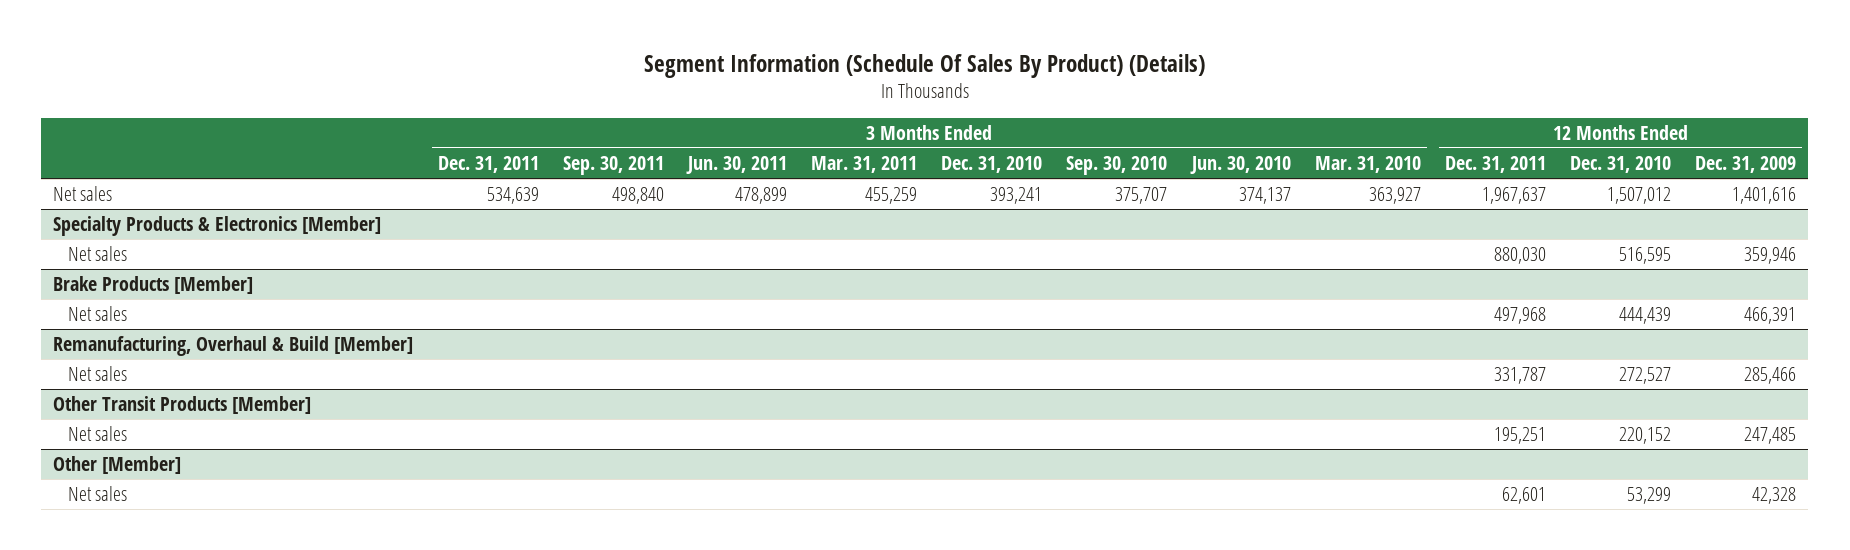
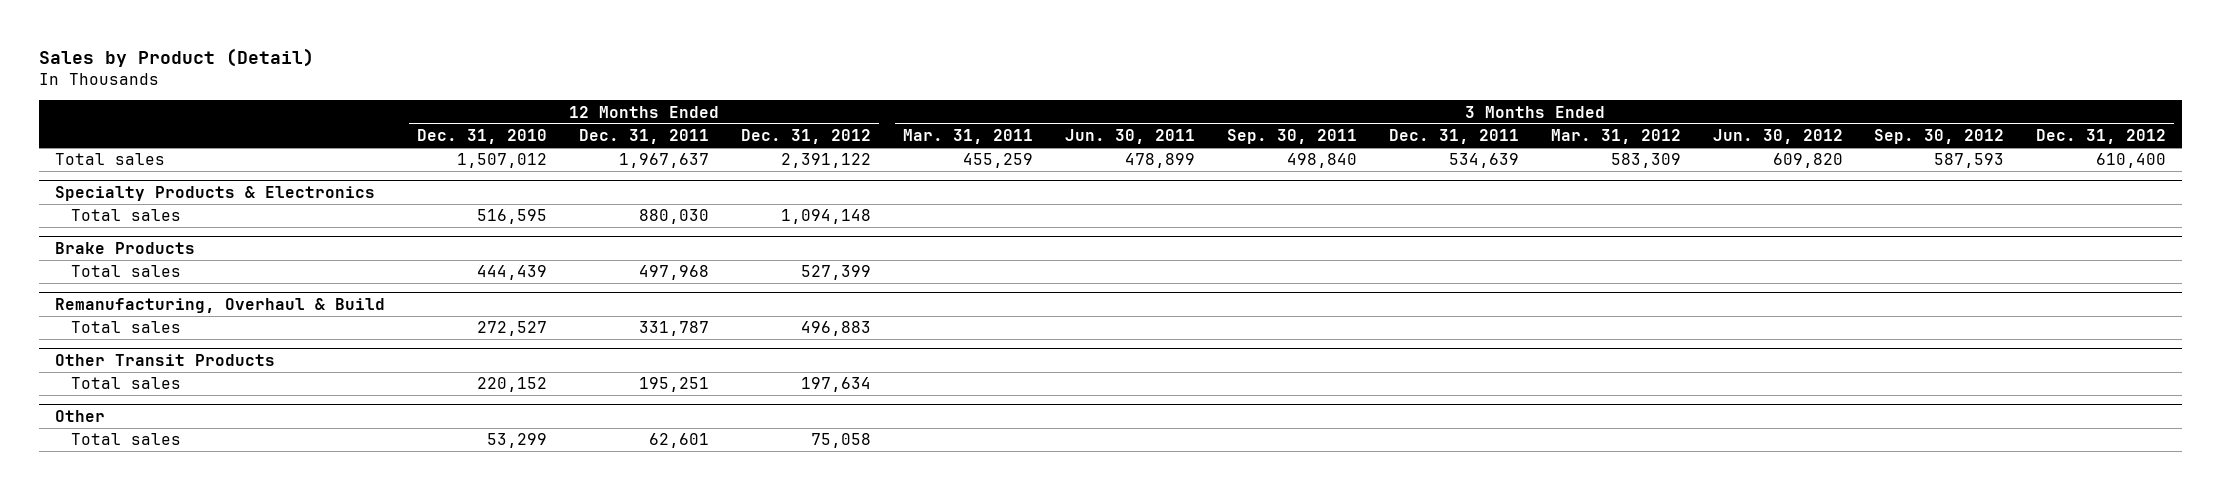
- Segment Information (Schedule Of Sales By Product) (Details)
+ Sales by Product (Detail)
- | 3 Months Ended Dec. 31, 2011 | 3 Months Ended Sep. 30, 2011 | 3 Months Ended Jun. 30, 2011 | 3 Months Ended Mar. 31, 2011 | 3 Months Ended Dec. 31, 2010 | 3 Months Ended Sep. 30, 2010 | 3 Months Ended Jun. 30, 2010 | 3 Months Ended Mar. 31, 2010 | 12 Months Ended Dec. 31, 2011 | 12 Months Ended Dec. 31, 2010 | 12 Months Ended Dec. 31, 2009
+ | 12 Months Ended Dec. 31, 2010 | 12 Months Ended Dec. 31, 2011 | 12 Months Ended Dec. 31, 2012 | 3 Months Ended Mar. 31, 2011 | 3 Months Ended Jun. 30, 2011 | 3 Months Ended Sep. 30, 2011 | 3 Months Ended Dec. 31, 2011 | 3 Months Ended Mar. 31, 2012 | 3 Months Ended Jun. 30, 2012 | 3 Months Ended Sep. 30, 2012 | 3 Months Ended Dec. 31, 2012
- Net sales | 534,639 | 498,840 | 478,899 | 455,259 | 393,241 | 375,707 | 374,137 | 363,927 | 1,967,637 | 1,507,012 | 1,401,616
- Specialty Products & Electronics [Member]
- Net sales | | | | | | | | | 880,030 | 516,595 | 359,946
- Brake Products [Member]
- Net sales | | | | | | | | | 497,968 | 444,439 | 466,391
- Remanufacturing, Overhaul & Build [Member]
- Net sales | | | | | | | | | 331,787 | 272,527 | 285,466
- Other Transit Products [Member]
- Net sales | | | | | | | | | 195,251 | 220,152 | 247,485
- Other [Member]
- Net sales | | | | | | | | | 62,601 | 53,299 | 42,328
+ Total sales | 1,507,012 | 1,967,637 | 2,391,122 | 455,259 | 478,899 | 498,840 | 534,639 | 583,309 | 609,820 | 587,593 | 610,400
+ Specialty Products & Electronics
+ Total sales | 516,595 | 880,030 | 1,094,148 | | | | | | | |
+ Brake Products
+ Total sales | 444,439 | 497,968 | 527,399 | | | | | | | |
+ Remanufacturing, Overhaul & Build
+ Total sales | 272,527 | 331,787 | 496,883 | | | | | | | |
+ Other Transit Products
+ Total sales | 220,152 | 195,251 | 197,634 | | | | | | | |
+ Other
+ Total sales | 53,299 | 62,601 | 75,058 | | | | | | | |

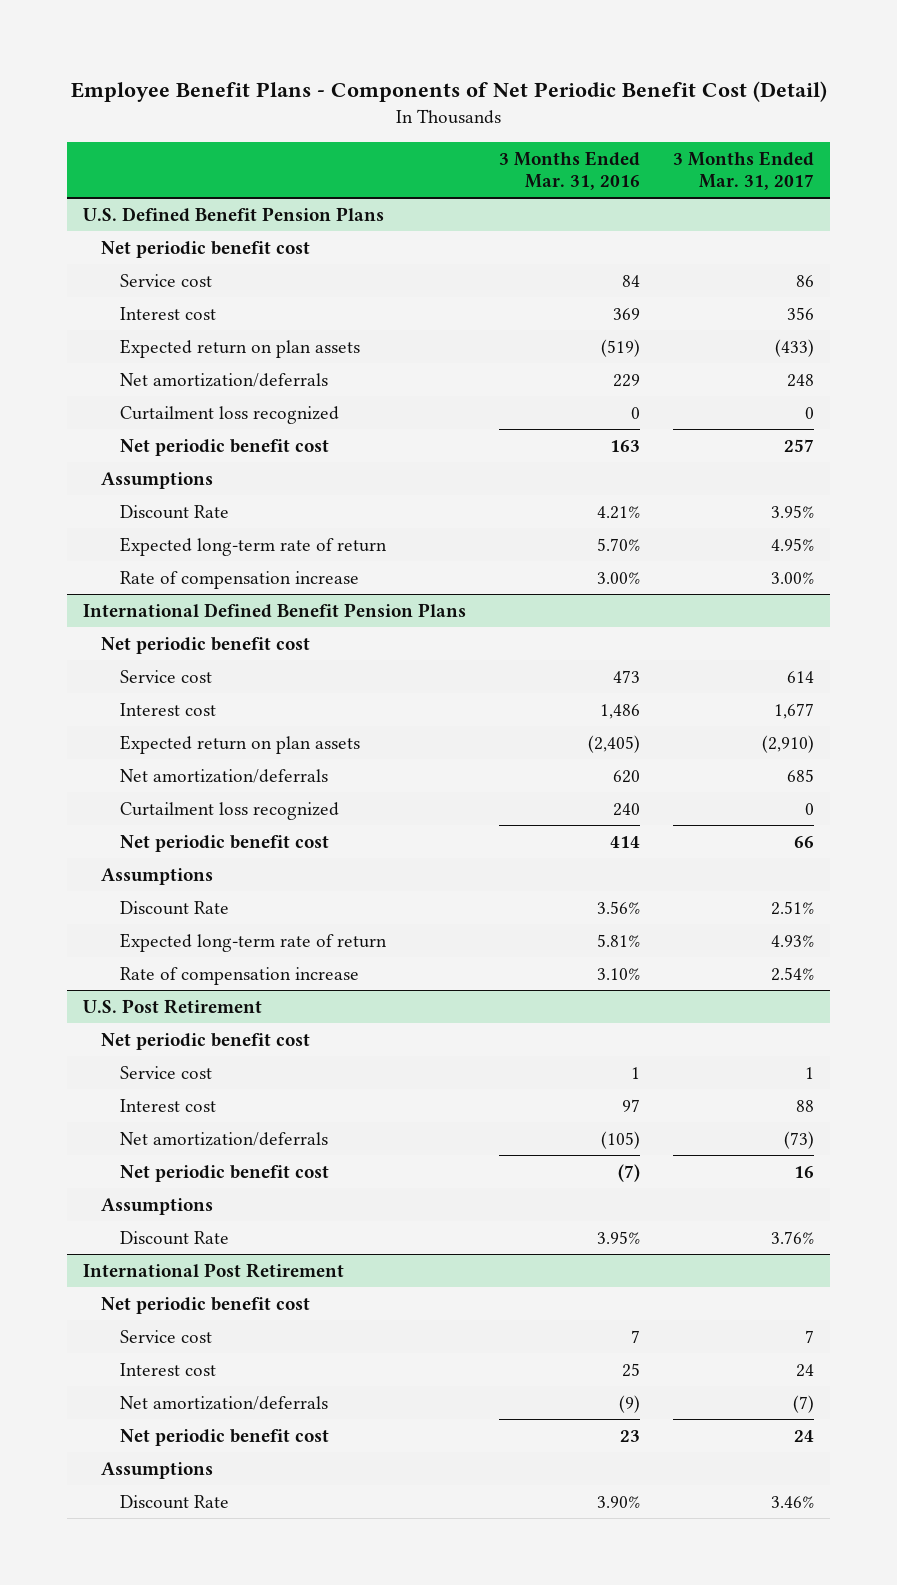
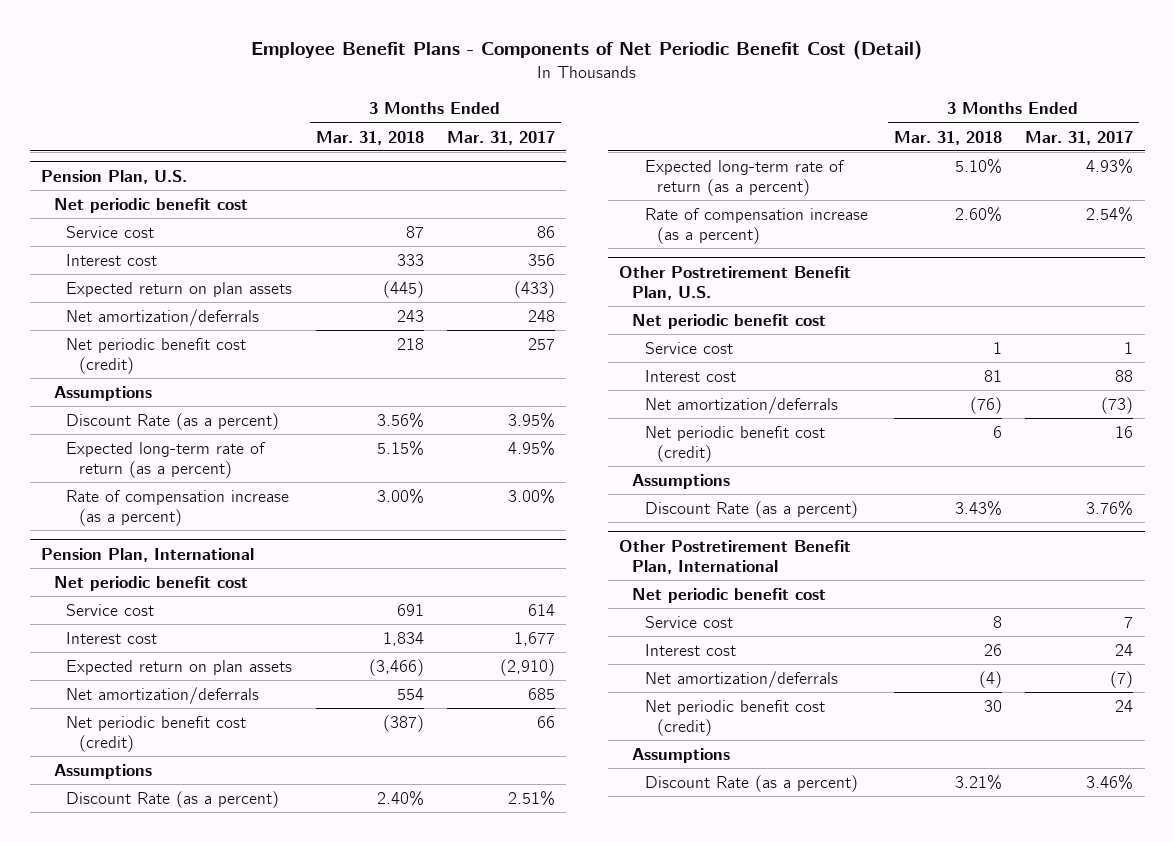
- | 3 Months Ended Mar. 31, 2016 | 3 Months Ended Mar. 31, 2017
+ | 3 Months Ended Mar. 31, 2018 | 3 Months Ended Mar. 31, 2017
- U.S. Defined Benefit Pension Plans
+ Pension Plan, U.S.
- Curtailment loss recognized | 0 | 0
- Net periodic benefit cost | 163 | 257
+ Net periodic benefit cost (credit) | 218 | 257
- Discount Rate | 4.21% | 3.95%
- Expected long-term rate of return | 5.70% | 4.95%
- Rate of compensation increase | 3.00% | 3.00%
- International Defined Benefit Pension Plans
+ Discount Rate (as a percent) | 3.56% | 3.95%
+ Expected long-term rate of return (as a percent) | 5.15% | 4.95%
+ Rate of compensation increase (as a percent) | 3.00% | 3.00%
+ Pension Plan, International
- Curtailment loss recognized | 240 | 0
- Net periodic benefit cost | 414 | 66
+ Net periodic benefit cost (credit) | (387) | 66
- Discount Rate | 3.56% | 2.51%
- Expected long-term rate of return | 5.81% | 4.93%
- Rate of compensation increase | 3.10% | 2.54%
- U.S. Post Retirement
+ Discount Rate (as a percent) | 2.40% | 2.51%
+ Expected long-term rate of return (as a percent) | 5.10% | 4.93%
+ Rate of compensation increase (as a percent) | 2.60% | 2.54%
+ Other Postretirement Benefit Plan, U.S.
- Net periodic benefit cost | (7) | 16
+ Net periodic benefit cost (credit) | 6 | 16
- Discount Rate | 3.95% | 3.76%
- International Post Retirement
+ Discount Rate (as a percent) | 3.43% | 3.76%
+ Other Postretirement Benefit Plan, International
- Net periodic benefit cost | 23 | 24
+ Net periodic benefit cost (credit) | 30 | 24
- Discount Rate | 3.90% | 3.46%
+ Discount Rate (as a percent) | 3.21% | 3.46%

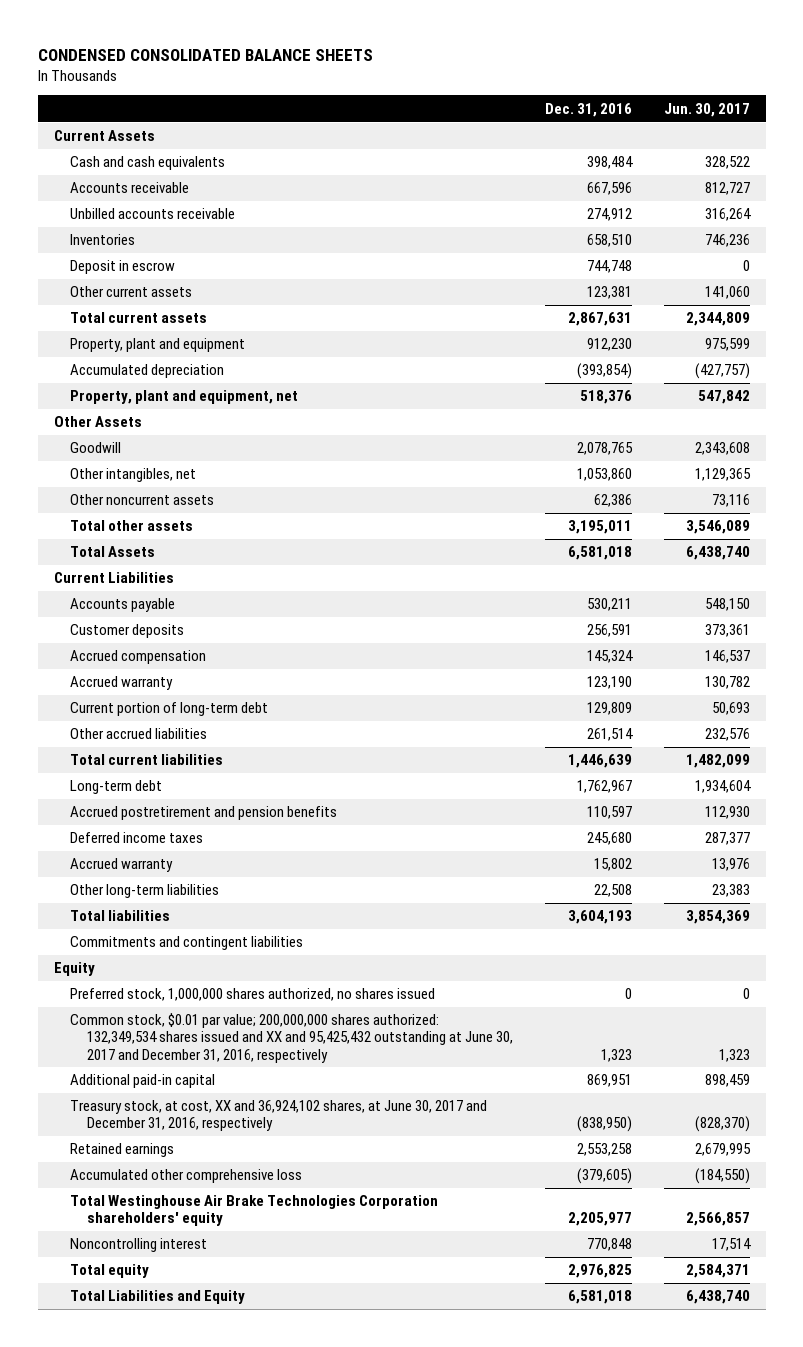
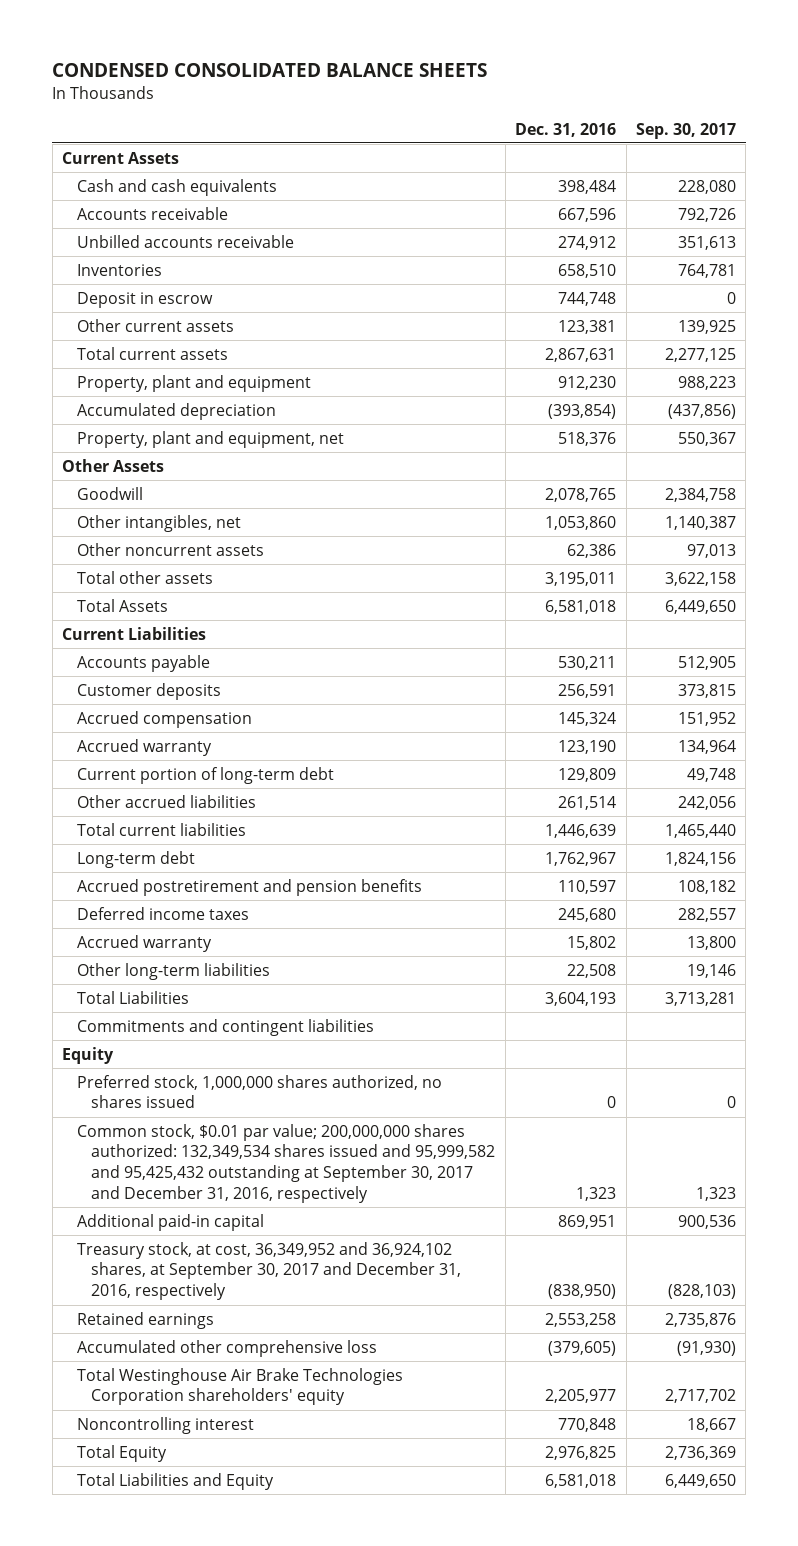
- | Dec. 31, 2016 | Jun. 30, 2017
+ | Dec. 31, 2016 | Sep. 30, 2017
- Total liabilities | 3,604,193 | 3,854,369
+ Total Liabilities | 3,604,193 | 3,713,281
- Common stock, $0.01 par value; 200,000,000 shares authorized: 132,349,534 shares issued and XX and 95,425,432 outstanding at June 30, 2017 and December 31, 2016, respectively | 1,323 | 1,323
+ Common stock, $0.01 par value; 200,000,000 shares authorized: 132,349,534 shares issued and 95,999,582 and 95,425,432 outstanding at September 30, 2017 and December 31, 2016, respectively | 1,323 | 1,323
- Treasury stock, at cost, XX and 36,924,102 shares, at June 30, 2017 and December 31, 2016, respectively | (838,950) | (828,370)
+ Treasury stock, at cost, 36,349,952 and 36,924,102 shares, at September 30, 2017 and December 31, 2016, respectively | (838,950) | (828,103)
- Total equity | 2,976,825 | 2,584,371
+ Total Equity | 2,976,825 | 2,736,369

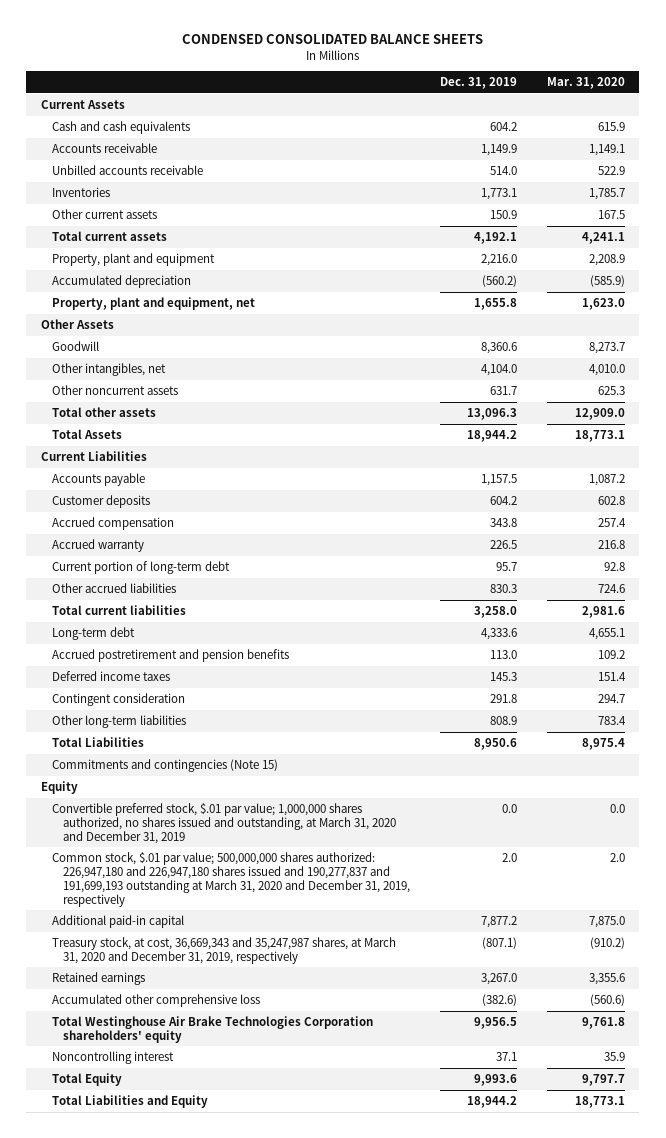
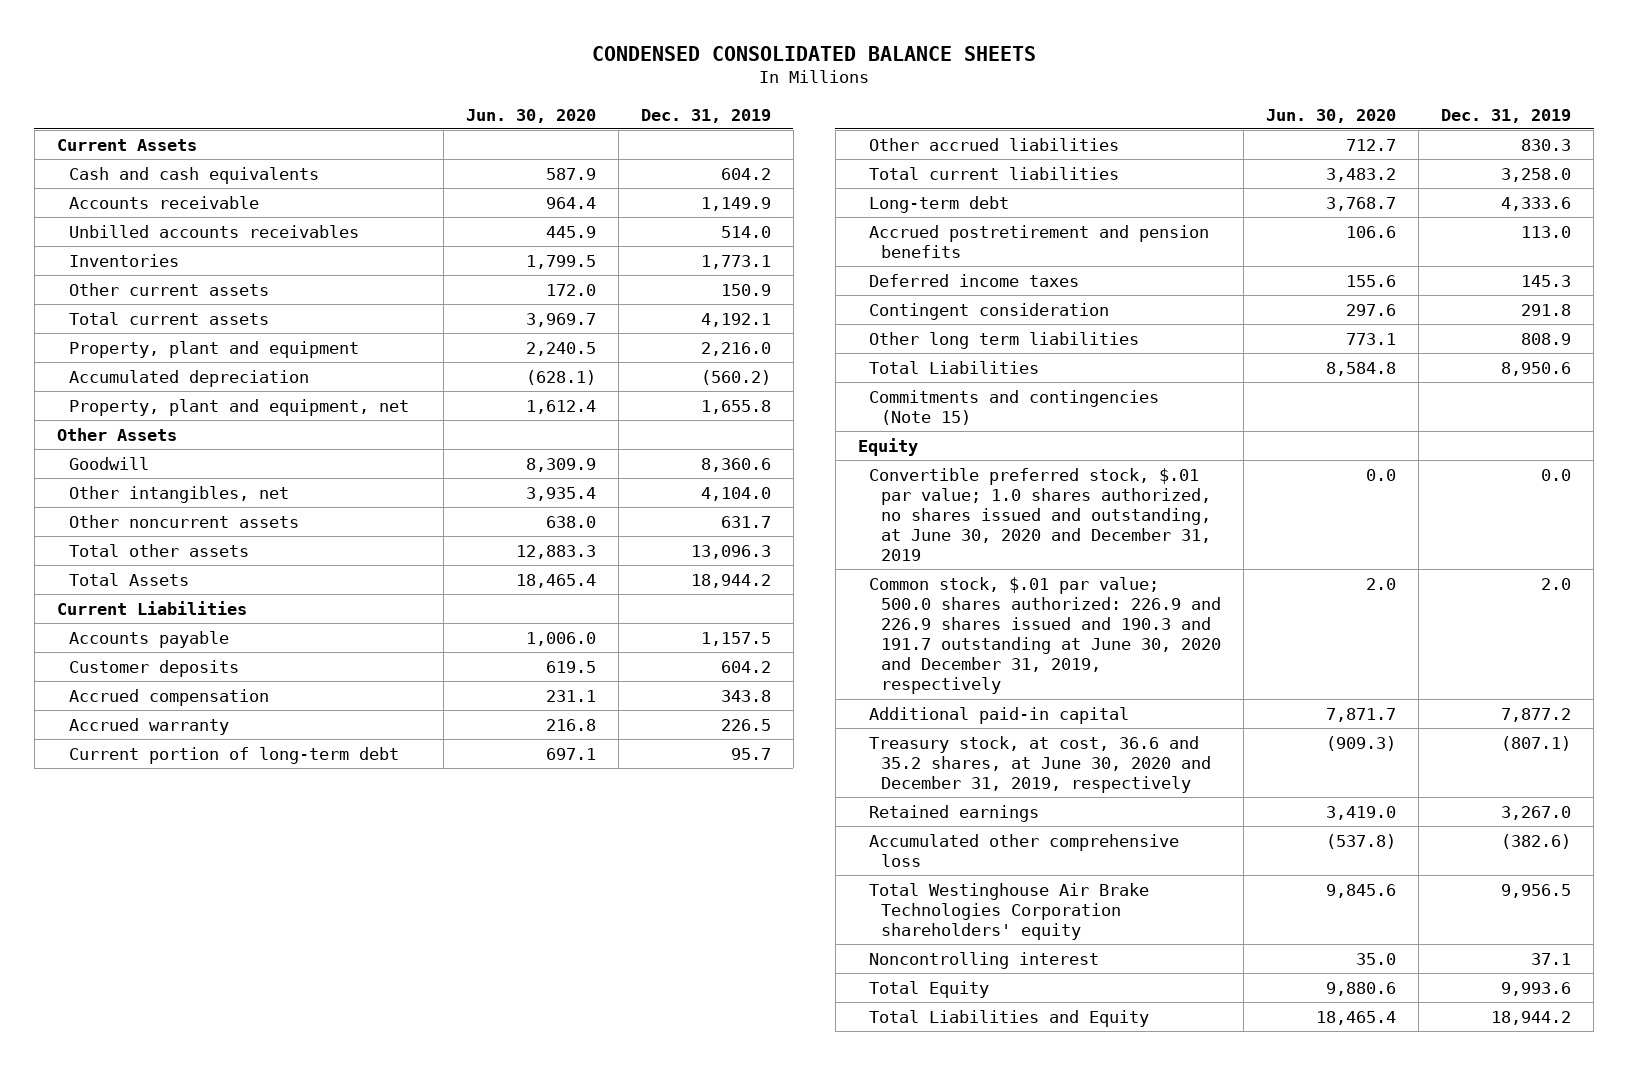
- | Dec. 31, 2019 | Mar. 31, 2020
+ | Jun. 30, 2020 | Dec. 31, 2019
- Unbilled accounts receivable | 514.0 | 522.9
+ Unbilled accounts receivables | 445.9 | 514.0
- Other long-term liabilities | 808.9 | 783.4
+ Other long term liabilities | 773.1 | 808.9
- Convertible preferred stock, $.01 par value; 1,000,000 shares authorized, no shares issued and outstanding, at March 31, 2020 and December 31, 2019 | 0.0 | 0.0
- Common stock, $.01 par value; 500,000,000 shares authorized: 226,947,180 and 226,947,180 shares issued and 190,277,837 and 191,699,193 outstanding at March 31, 2020 and December 31, 2019, respectively | 2.0 | 2.0
+ Convertible preferred stock, $.01 par value; 1.0 shares authorized, no shares issued and outstanding, at June 30, 2020 and December 31, 2019 | 0.0 | 0.0
+ Common stock, $.01 par value; 500.0 shares authorized: 226.9 and 226.9 shares issued and 190.3 and 191.7 outstanding at June 30, 2020 and December 31, 2019, respectively | 2.0 | 2.0
- Treasury stock, at cost, 36,669,343 and 35,247,987 shares, at March 31, 2020 and December 31, 2019, respectively | (807.1) | (910.2)
+ Treasury stock, at cost, 36.6 and 35.2 shares, at June 30, 2020 and December 31, 2019, respectively | (909.3) | (807.1)

